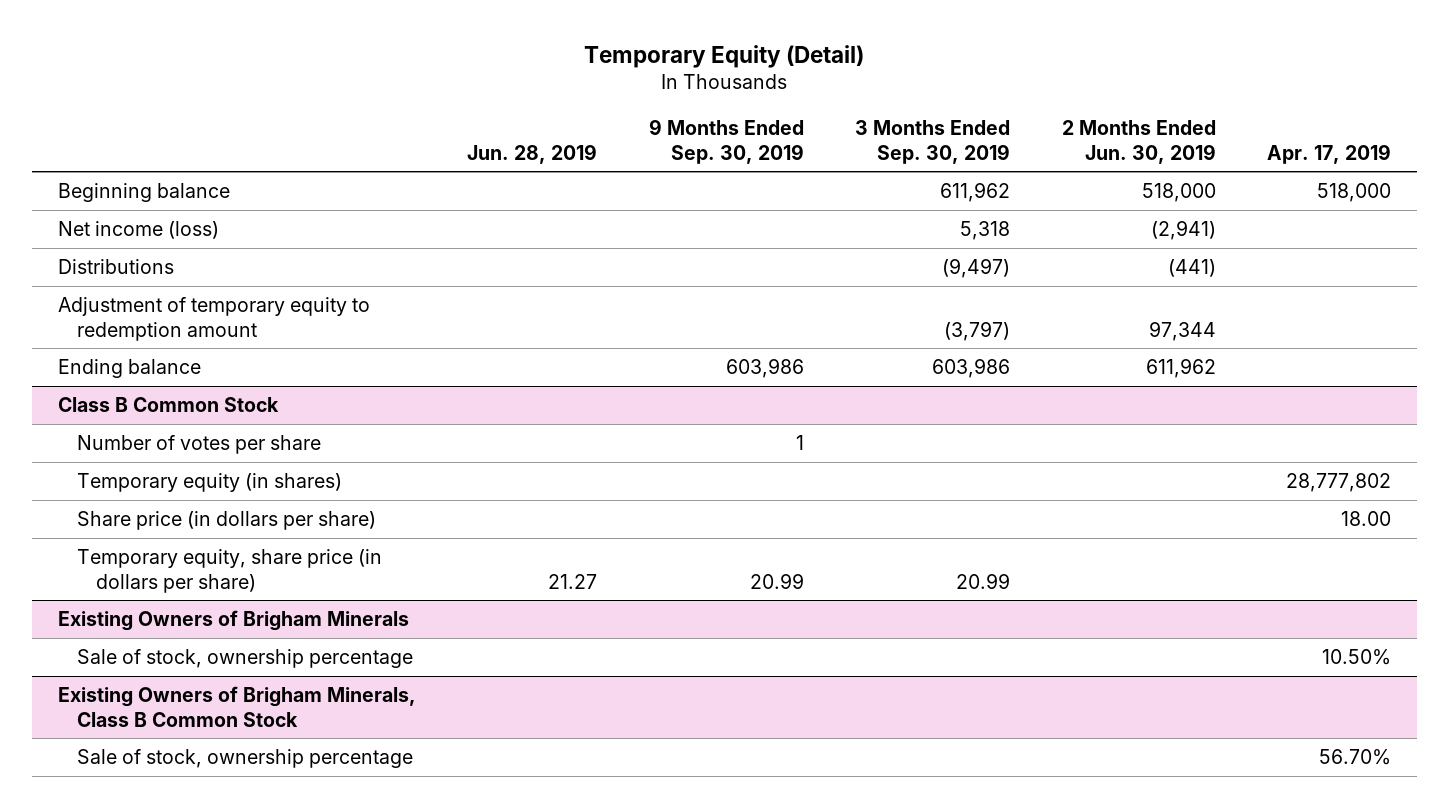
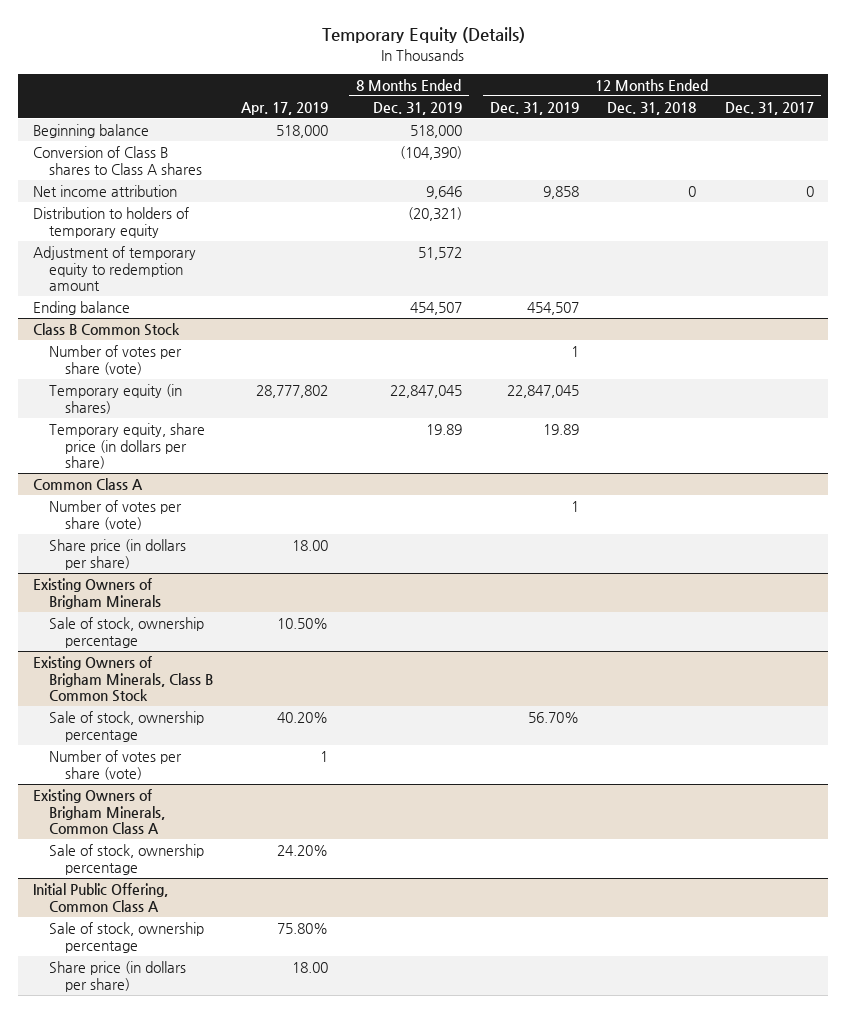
- Temporary Equity (Detail)
+ Temporary Equity (Details)
- | Jun. 28, 2019 | 9 Months Ended Sep. 30, 2019 | 3 Months Ended Sep. 30, 2019 | 2 Months Ended Jun. 30, 2019 | Apr. 17, 2019
+ | Apr. 17, 2019 | 8 Months Ended Dec. 31, 2019 | 12 Months Ended Dec. 31, 2019 | 12 Months Ended Dec. 31, 2018 | 12 Months Ended Dec. 31, 2017
- Net income (loss) | | | 5,318 | (2,941) |
- Distributions | | | (9,497) | (441) |
+ Conversion of Class B shares to Class A shares | | (104,390) | | |
+ Net income attribution | | 9,646 | 9,858 | 0 | 0
+ Distribution to holders of temporary equity | | (20,321) | | |
@ Class B Common Stock
- Number of votes per share | | 1 | | |
+ Number of votes per share (vote) | | | 1 | |
- Share price (in dollars per share) | | | | | 18.00
+ Common Class A
+ Number of votes per share (vote) | | | 1 | |
+ Share price (in dollars per share) | 18.00 | | | |
@ Existing Owners of Brigham Minerals, Class B Common Stock
- Sale of stock, ownership percentage | | | | | 56.70%
+ Sale of stock, ownership percentage | 40.20% | | 56.70% | |
+ Number of votes per share (vote) | 1 | | | |
+ Existing Owners of Brigham Minerals, Common Class A
+ Sale of stock, ownership percentage | 24.20% | | | |
+ Initial Public Offering, Common Class A
+ Sale of stock, ownership percentage | 75.80% | | | |
+ Share price (in dollars per share) | 18.00 | | | |

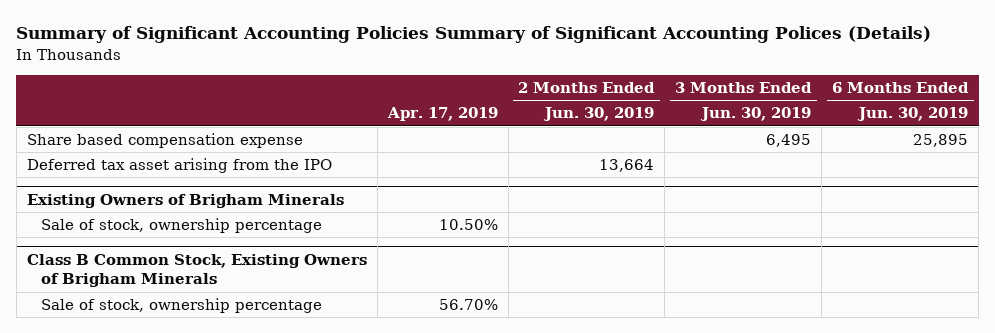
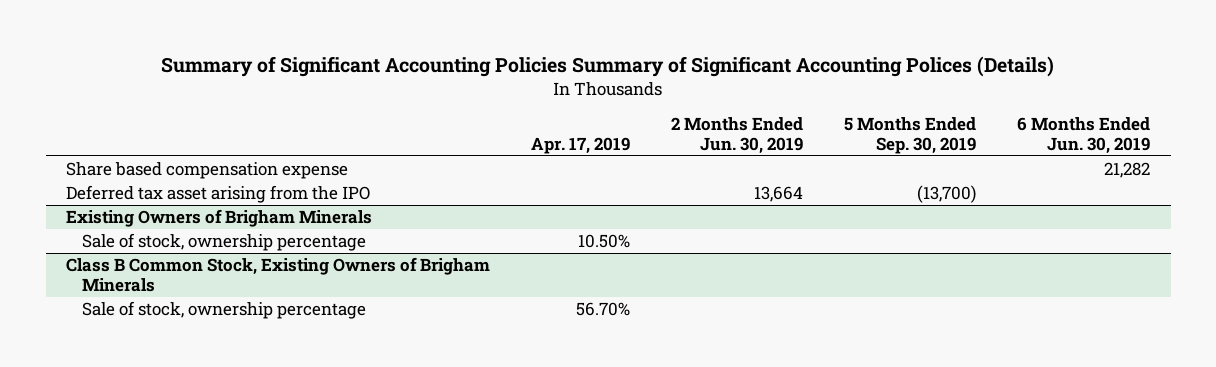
- | Apr. 17, 2019 | 2 Months Ended Jun. 30, 2019 | 3 Months Ended Jun. 30, 2019 | 6 Months Ended Jun. 30, 2019
+ | Apr. 17, 2019 | 2 Months Ended Jun. 30, 2019 | 5 Months Ended Sep. 30, 2019 | 6 Months Ended Jun. 30, 2019
- Share based compensation expense | | | 6,495 | 25,895
+ Share based compensation expense | | | | 21,282

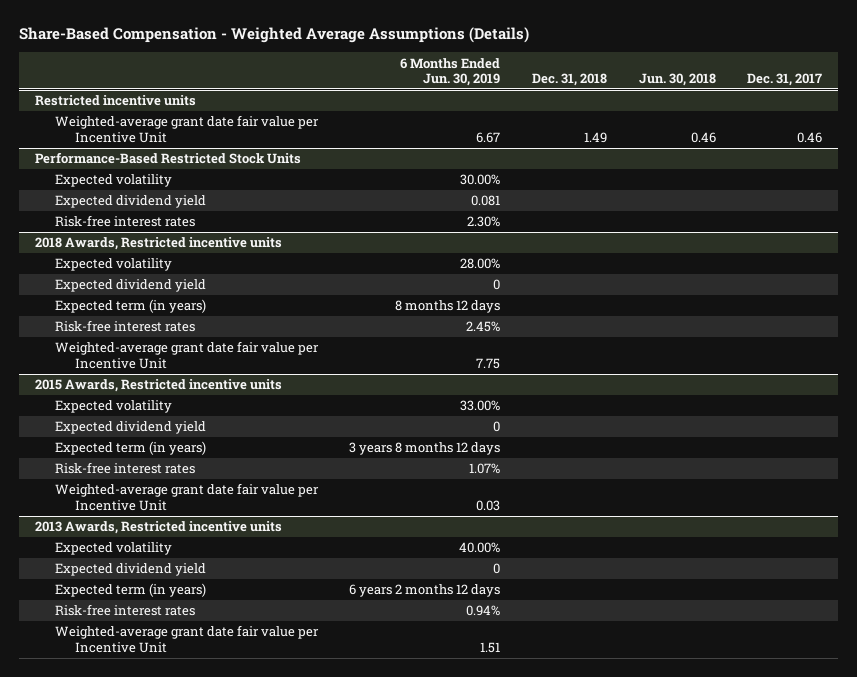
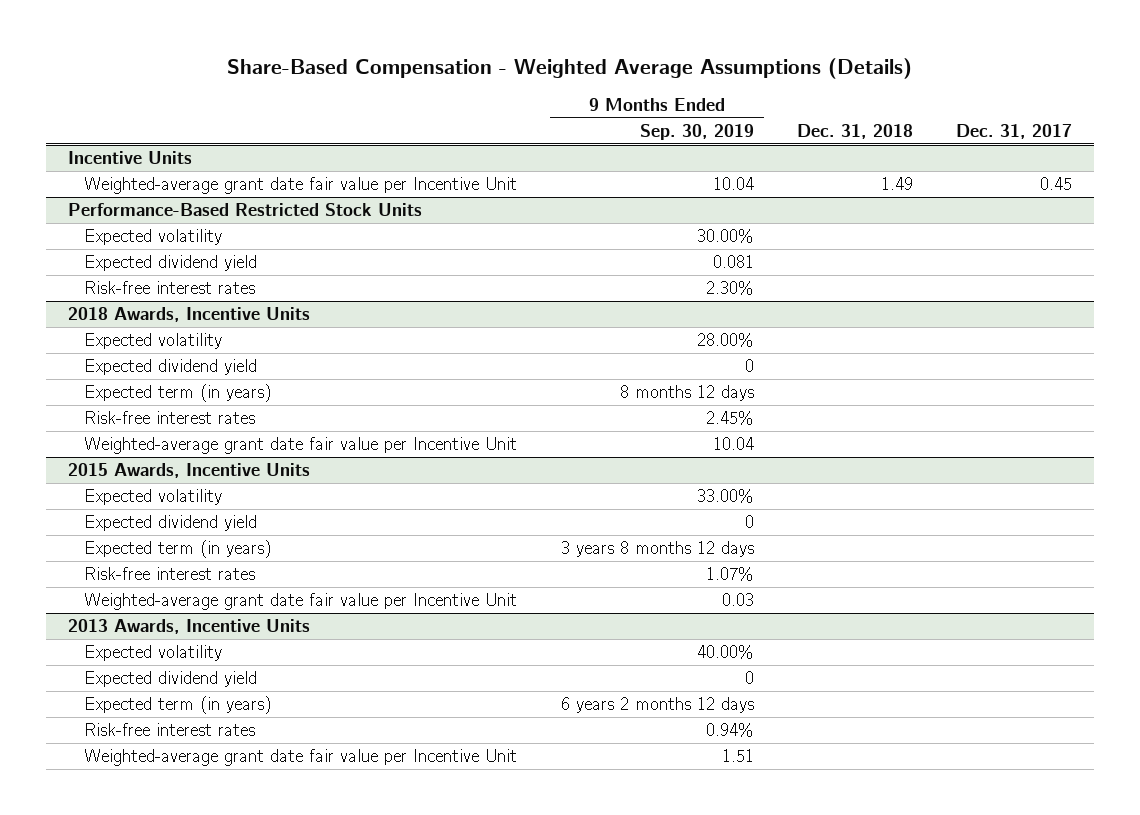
- | 6 Months Ended Jun. 30, 2019 | Dec. 31, 2018 | Jun. 30, 2018 | Dec. 31, 2017
+ | 9 Months Ended Sep. 30, 2019 | Dec. 31, 2018 | Dec. 31, 2017
- Restricted incentive units
- Weighted-average grant date fair value per Incentive Unit | 6.67 | 1.49 | 0.46 | 0.46
+ Incentive Units
+ Weighted-average grant date fair value per Incentive Unit | 10.04 | 1.49 | 0.45
- 2018 Awards, Restricted incentive units
+ 2018 Awards, Incentive Units
- 2015 Awards, Restricted incentive units
+ 2015 Awards, Incentive Units
- 2013 Awards, Restricted incentive units
+ 2013 Awards, Incentive Units

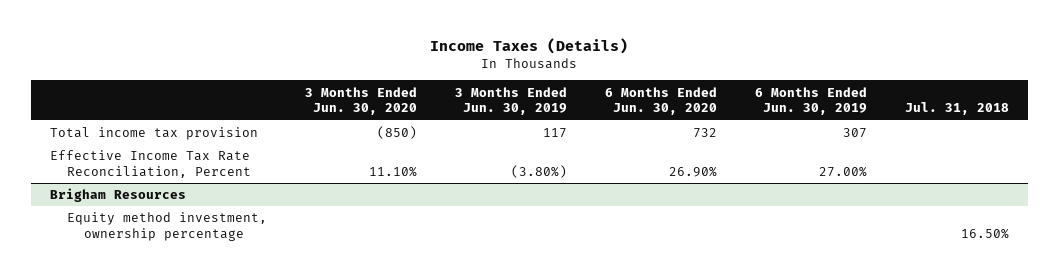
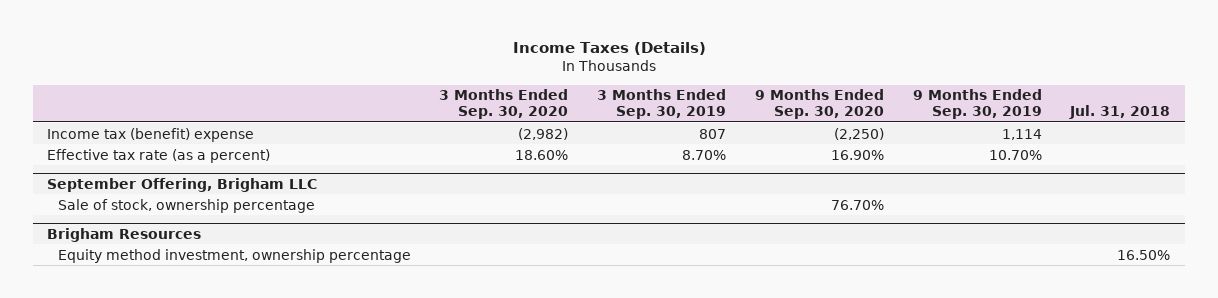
- | 3 Months Ended Jun. 30, 2020 | 3 Months Ended Jun. 30, 2019 | 6 Months Ended Jun. 30, 2020 | 6 Months Ended Jun. 30, 2019 | Jul. 31, 2018
+ | 3 Months Ended Sep. 30, 2020 | 3 Months Ended Sep. 30, 2019 | 9 Months Ended Sep. 30, 2020 | 9 Months Ended Sep. 30, 2019 | Jul. 31, 2018
- Total income tax provision | (850) | 117 | 732 | 307 |
- Effective Income Tax Rate Reconciliation, Percent | 11.10% | (3.80%) | 26.90% | 27.00% |
+ Income tax (benefit) expense | (2,982) | 807 | (2,250) | 1,114 |
+ Effective tax rate (as a percent) | 18.60% | 8.70% | 16.90% | 10.70% |
+ September Offering, Brigham LLC
+ Sale of stock, ownership percentage | | | 76.70% | |

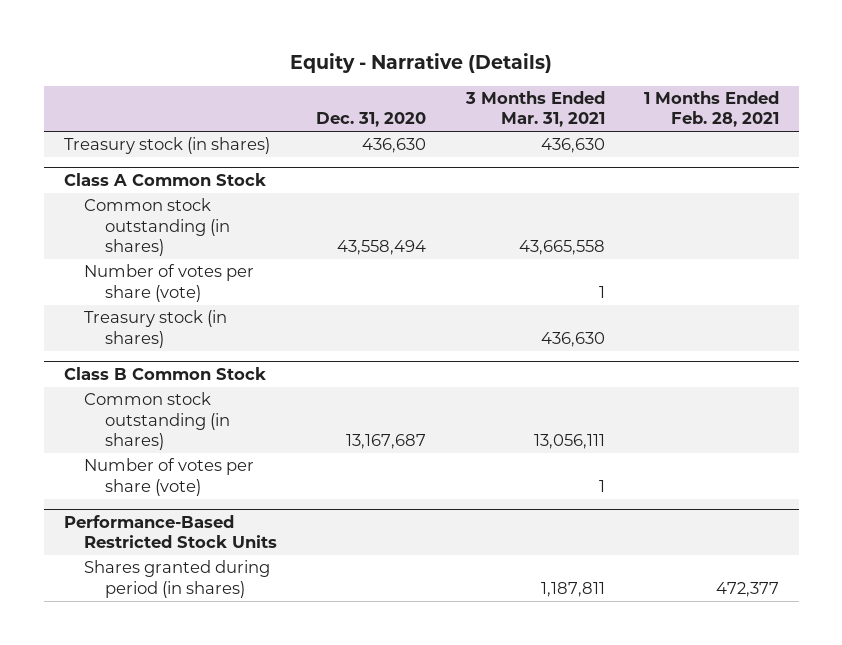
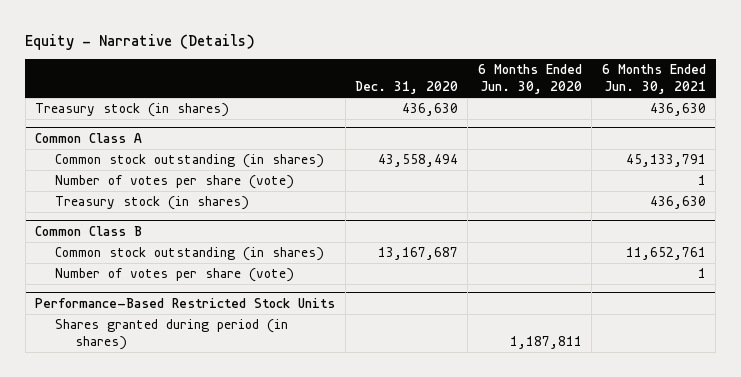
- | Dec. 31, 2020 | 3 Months Ended Mar. 31, 2021 | 1 Months Ended Feb. 28, 2021
+ | Dec. 31, 2020 | 6 Months Ended Jun. 30, 2020 | 6 Months Ended Jun. 30, 2021
- Class A Common Stock
+ Common Class A
- Class B Common Stock
+ Common Class B

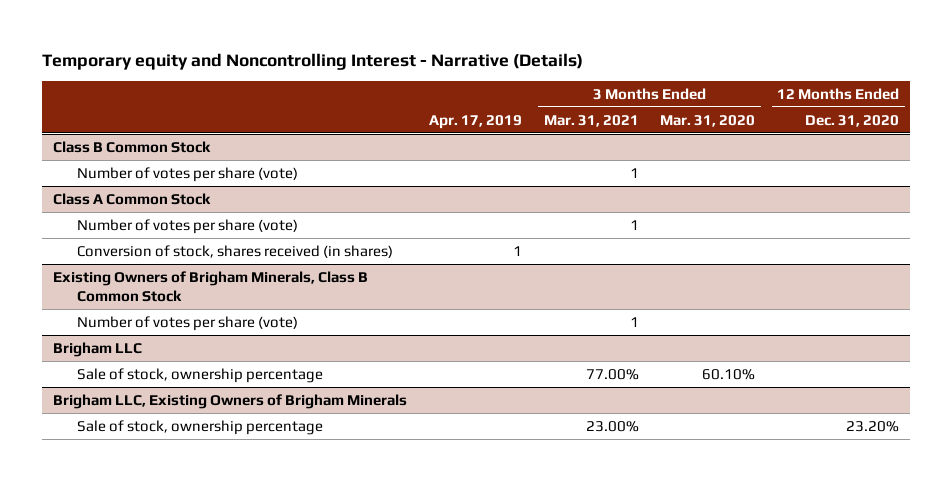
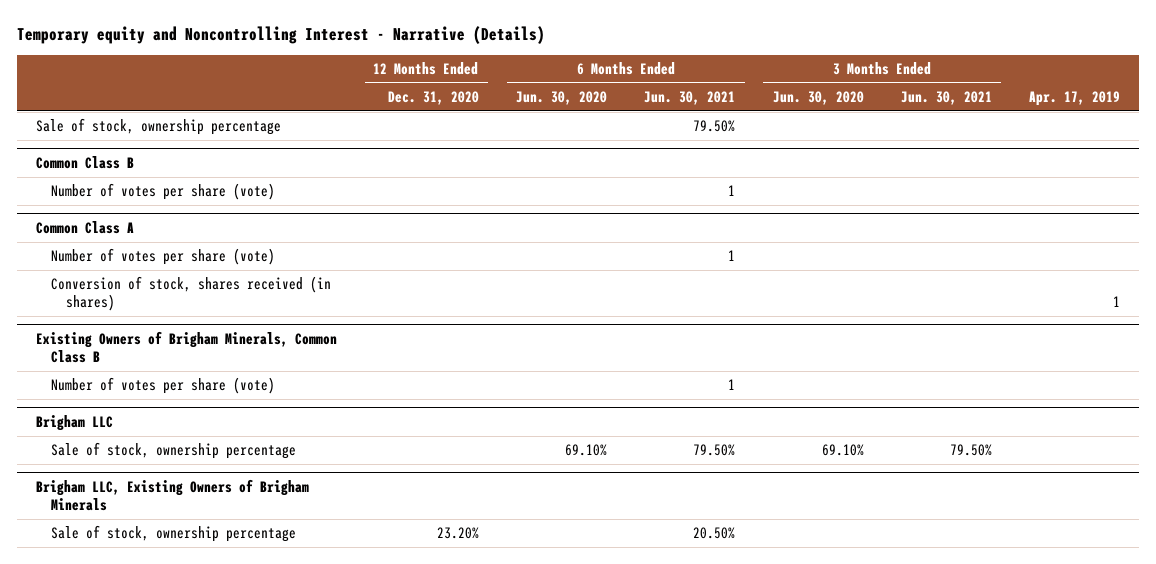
- | Apr. 17, 2019 | 3 Months Ended Mar. 31, 2021 | 3 Months Ended Mar. 31, 2020 | 12 Months Ended Dec. 31, 2020
+ | 12 Months Ended Dec. 31, 2020 | 6 Months Ended Jun. 30, 2020 | 6 Months Ended Jun. 30, 2021 | 3 Months Ended Jun. 30, 2020 | 3 Months Ended Jun. 30, 2021 | Apr. 17, 2019
- Class B Common Stock
+ Sale of stock, ownership percentage | | | 79.50% | | |
+ Common Class B
- Class A Common Stock
+ Common Class A
- Existing Owners of Brigham Minerals, Class B Common Stock
+ Existing Owners of Brigham Minerals, Common Class B

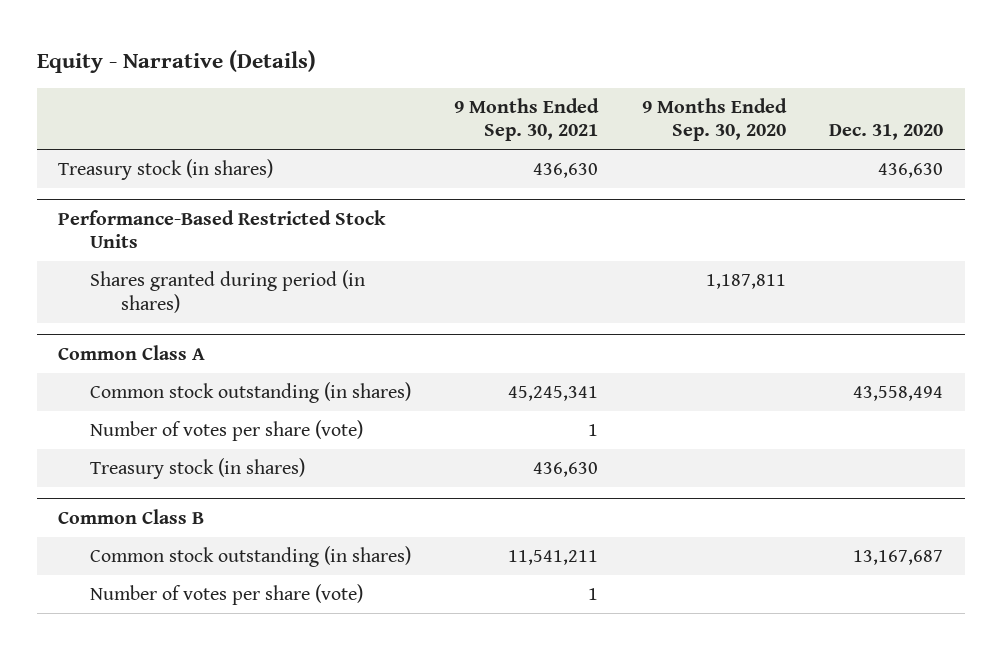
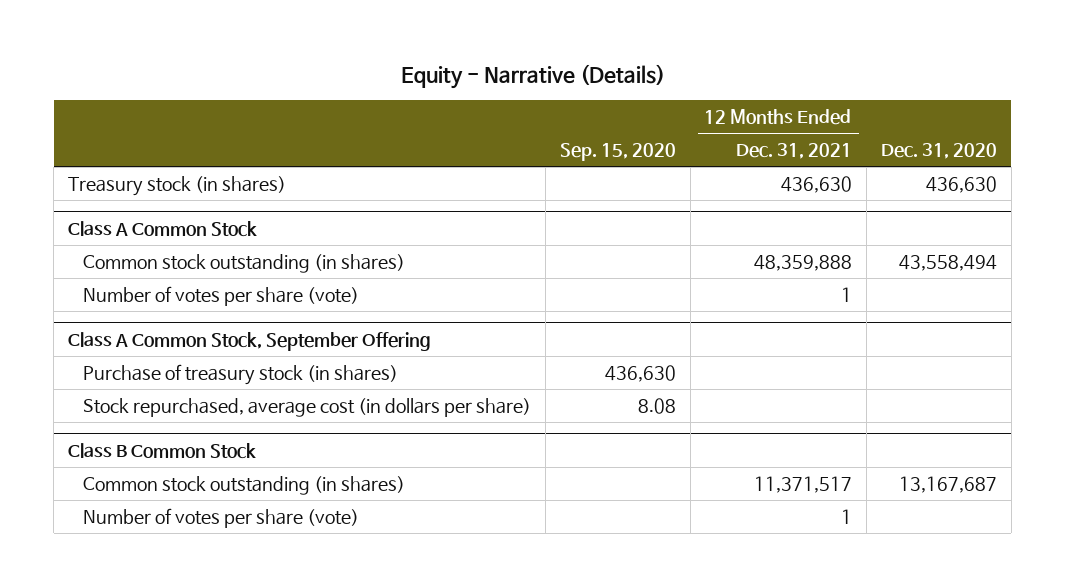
- | 9 Months Ended Sep. 30, 2021 | 9 Months Ended Sep. 30, 2020 | Dec. 31, 2020
+ | Sep. 15, 2020 | 12 Months Ended Dec. 31, 2021 | Dec. 31, 2020
- Performance-Based Restricted Stock Units
- Shares granted during period (in shares) | | 1,187,811 |
- Common Class A
+ Class A Common Stock
- Treasury stock (in shares) | 436,630 | |
- Common Class B
+ Class A Common Stock, September Offering
+ Purchase of treasury stock (in shares) | 436,630 | |
+ Stock repurchased, average cost (in dollars per share) | 8.08 | |
+ Class B Common Stock

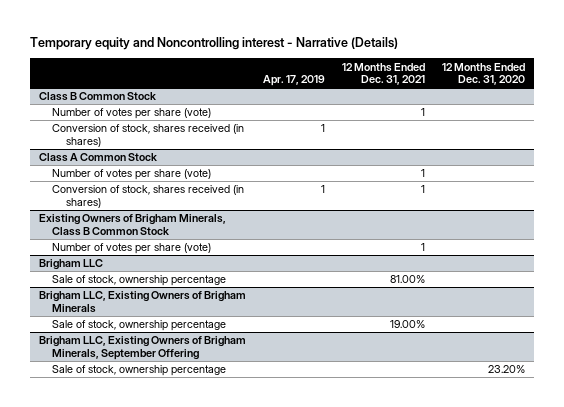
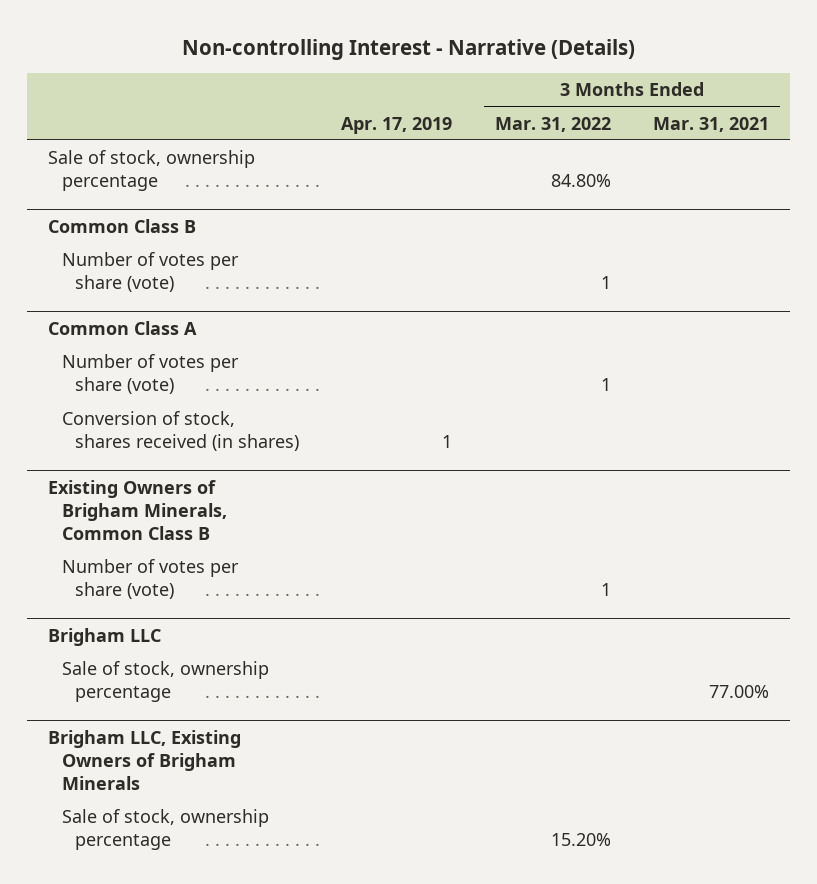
- Temporary equity and Noncontrolling interest - Narrative (Details)
+ Non-controlling Interest - Narrative (Details)
- | Apr. 17, 2019 | 12 Months Ended Dec. 31, 2021 | 12 Months Ended Dec. 31, 2020
+ | Apr. 17, 2019 | 3 Months Ended Mar. 31, 2022 | 3 Months Ended Mar. 31, 2021
- Class B Common Stock
+ Sale of stock, ownership percentage | | 84.80% |
+ Common Class B
- Conversion of stock, shares received (in shares) | 1 | |
- Class A Common Stock
+ Common Class A
- Existing Owners of Brigham Minerals, Class B Common Stock
+ Existing Owners of Brigham Minerals, Common Class B
- Brigham LLC, Existing Owners of Brigham Minerals, September Offering
- Sale of stock, ownership percentage | | | 23.20%

